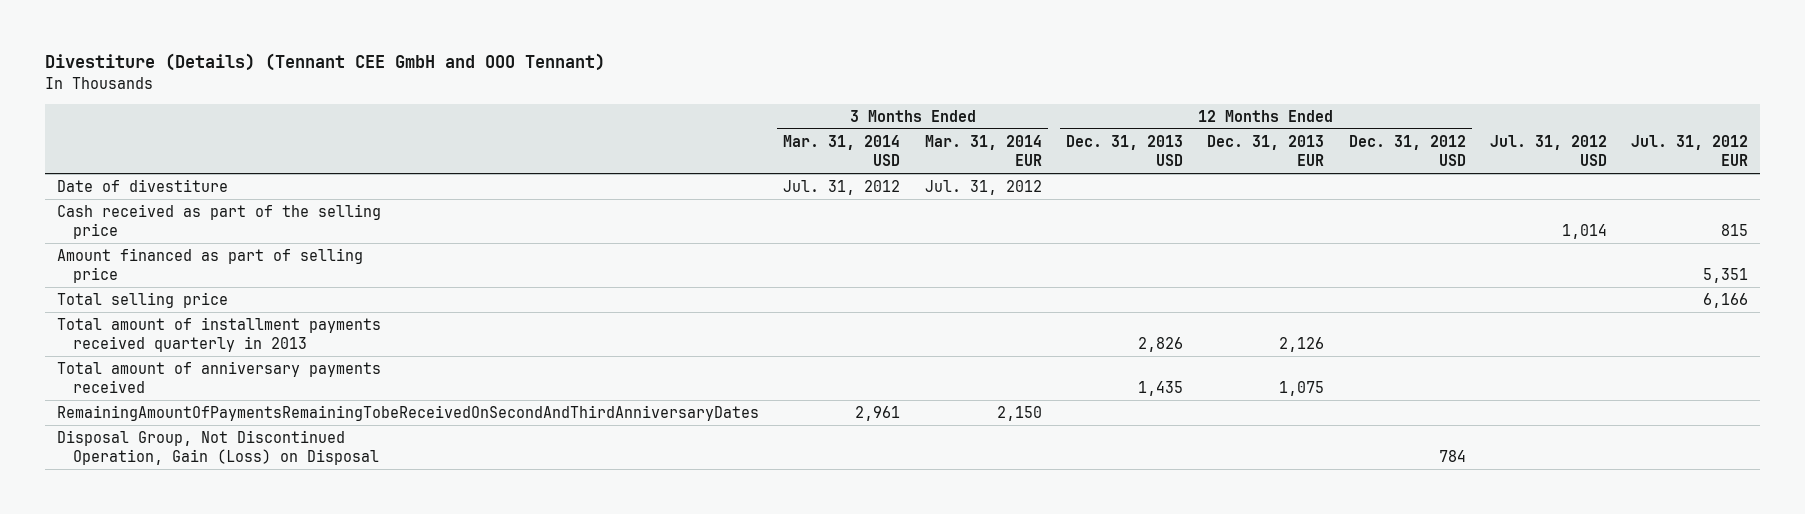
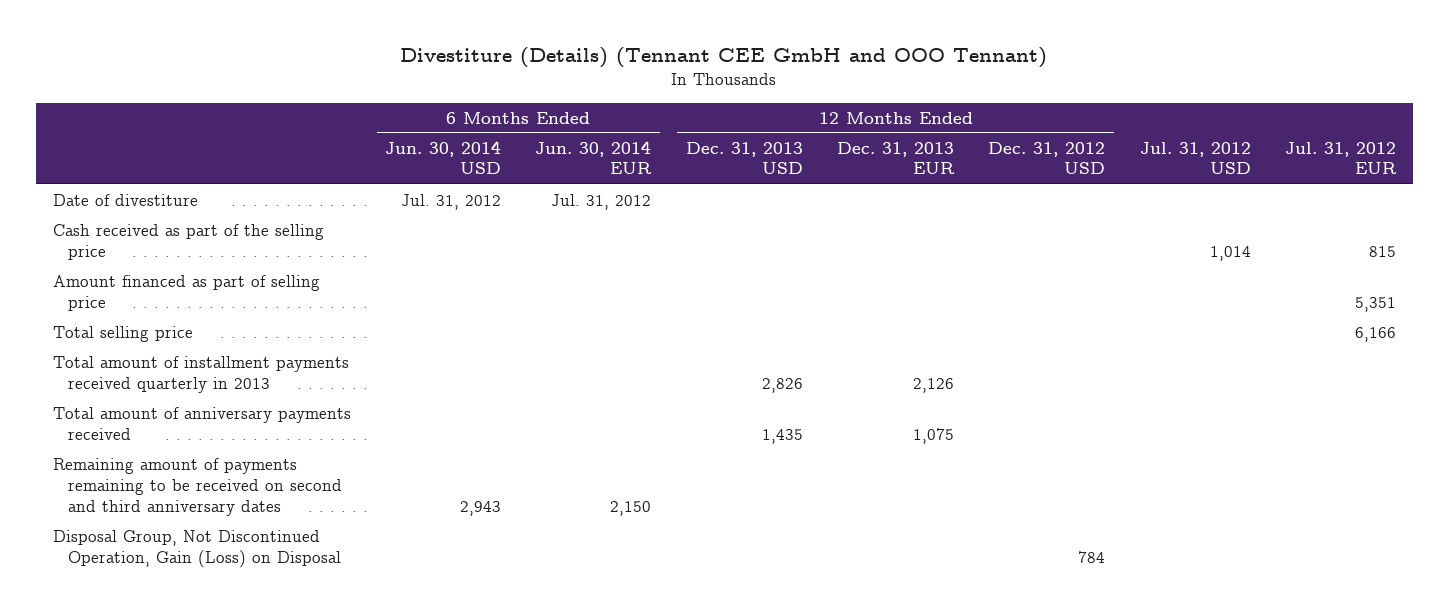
- | 3 Months Ended Mar. 31, 2014 USD | 3 Months Ended Mar. 31, 2014 EUR | 12 Months Ended Dec. 31, 2013 USD | 12 Months Ended Dec. 31, 2013 EUR | 12 Months Ended Dec. 31, 2012 USD | Jul. 31, 2012 USD | Jul. 31, 2012 EUR
+ | 6 Months Ended Jun. 30, 2014 USD | 6 Months Ended Jun. 30, 2014 EUR | 12 Months Ended Dec. 31, 2013 USD | 12 Months Ended Dec. 31, 2013 EUR | 12 Months Ended Dec. 31, 2012 USD | Jul. 31, 2012 USD | Jul. 31, 2012 EUR
- RemainingAmountOfPaymentsRemainingTobeReceivedOnSecondAndThirdAnniversaryDates | 2,961 | 2,150 | | | | |
+ Remaining amount of payments remaining to be received on second and third anniversary dates | 2,943 | 2,150 | | | | |

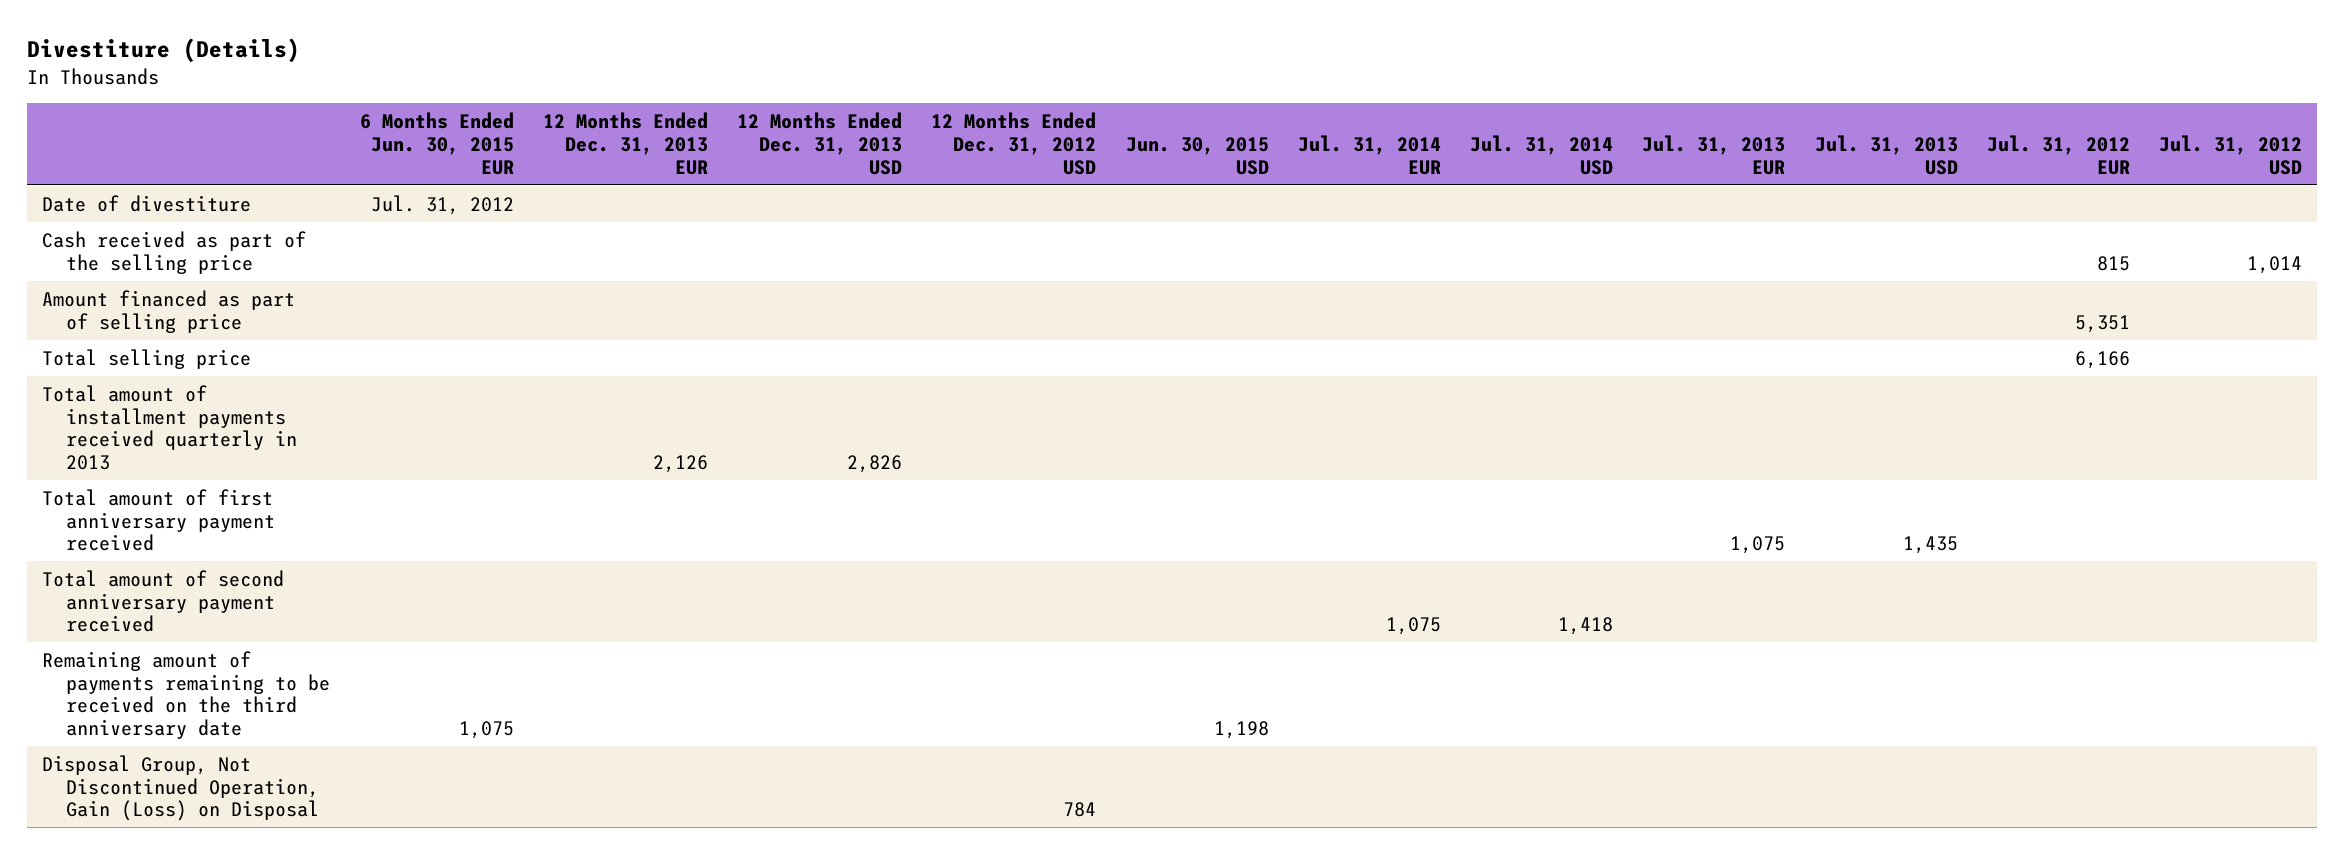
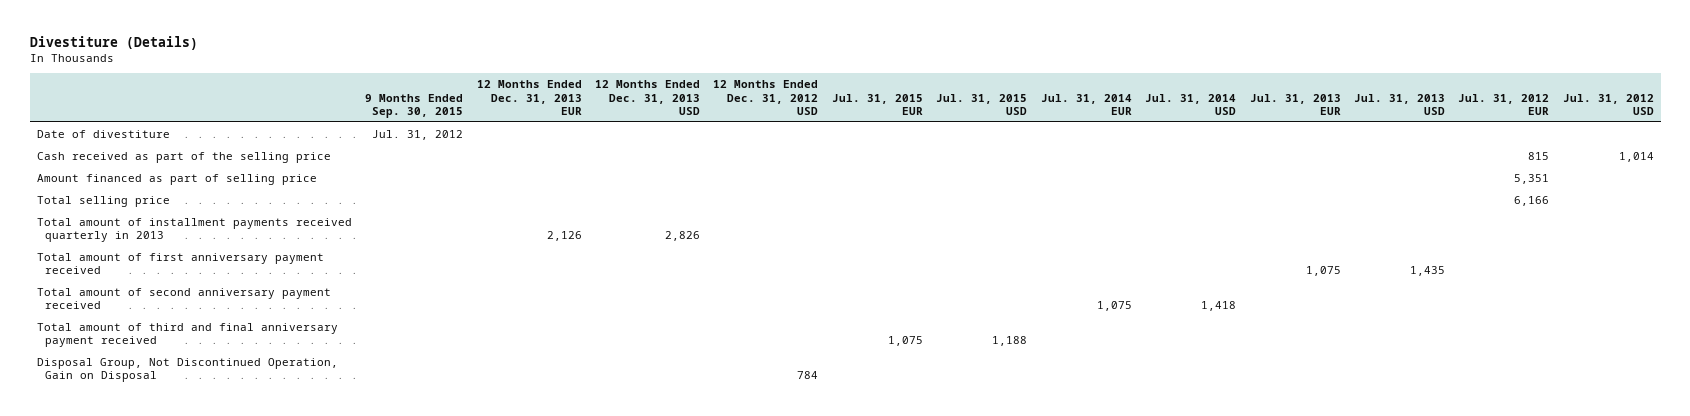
- | 6 Months Ended Jun. 30, 2015 EUR | 12 Months Ended Dec. 31, 2013 EUR | 12 Months Ended Dec. 31, 2013 USD | 12 Months Ended Dec. 31, 2012 USD | Jun. 30, 2015 USD | Jul. 31, 2014 EUR | Jul. 31, 2014 USD | Jul. 31, 2013 EUR | Jul. 31, 2013 USD | Jul. 31, 2012 EUR | Jul. 31, 2012 USD
+ | 9 Months Ended Sep. 30, 2015 | 12 Months Ended Dec. 31, 2013 EUR | 12 Months Ended Dec. 31, 2013 USD | 12 Months Ended Dec. 31, 2012 USD | Jul. 31, 2015 EUR | Jul. 31, 2015 USD | Jul. 31, 2014 EUR | Jul. 31, 2014 USD | Jul. 31, 2013 EUR | Jul. 31, 2013 USD | Jul. 31, 2012 EUR | Jul. 31, 2012 USD
- Remaining amount of payments remaining to be received on the third anniversary date | 1,075 | | | | 1,198 | | | | | |
- Disposal Group, Not Discontinued Operation, Gain (Loss) on Disposal | | | | 784 | | | | | | |
+ Total amount of third and final anniversary payment received | | | | | 1,075 | 1,188 | | | | | |
+ Disposal Group, Not Discontinued Operation, Gain on Disposal | | | | 784 | | | | | | | |

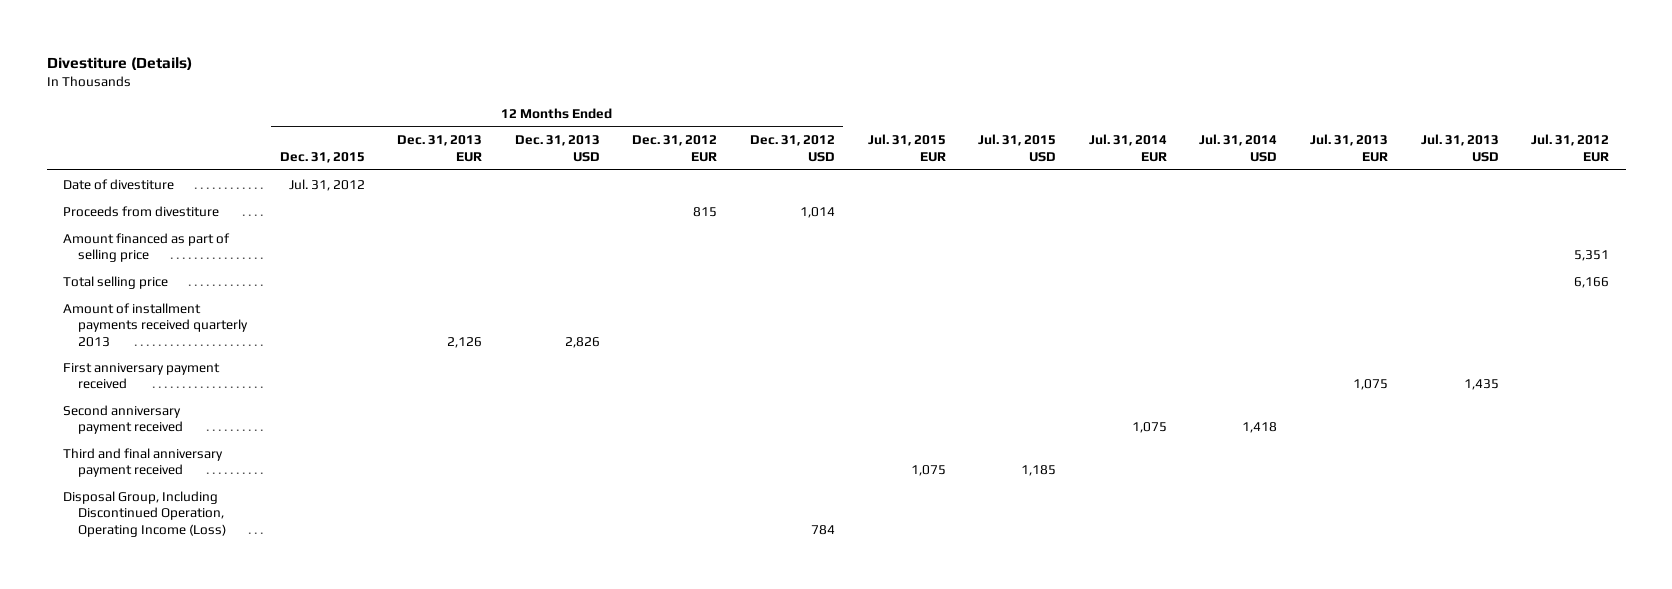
- | 9 Months Ended Sep. 30, 2015 | 12 Months Ended Dec. 31, 2013 EUR | 12 Months Ended Dec. 31, 2013 USD | 12 Months Ended Dec. 31, 2012 USD | Jul. 31, 2015 EUR | Jul. 31, 2015 USD | Jul. 31, 2014 EUR | Jul. 31, 2014 USD | Jul. 31, 2013 EUR | Jul. 31, 2013 USD | Jul. 31, 2012 EUR | Jul. 31, 2012 USD
+ | 12 Months Ended Dec. 31, 2015 | 12 Months Ended Dec. 31, 2013 EUR | 12 Months Ended Dec. 31, 2013 USD | 12 Months Ended Dec. 31, 2012 EUR | 12 Months Ended Dec. 31, 2012 USD | Jul. 31, 2015 EUR | Jul. 31, 2015 USD | Jul. 31, 2014 EUR | Jul. 31, 2014 USD | Jul. 31, 2013 EUR | Jul. 31, 2013 USD | Jul. 31, 2012 EUR
- Cash received as part of the selling price | | | | | | | | | | | 815 | 1,014
+ Proceeds from divestiture | | | | 815 | 1,014 | | | | | | |
- Total amount of installment payments received quarterly in 2013 | | 2,126 | 2,826 | | | | | | | | |
- Total amount of first anniversary payment received | | | | | | | | | 1,075 | 1,435 | |
- Total amount of second anniversary payment received | | | | | | | 1,075 | 1,418 | | | |
- Total amount of third and final anniversary payment received | | | | | 1,075 | 1,188 | | | | | |
- Disposal Group, Not Discontinued Operation, Gain on Disposal | | | | 784 | | | | | | | |
+ Amount of installment payments received quarterly 2013 | | 2,126 | 2,826 | | | | | | | | |
+ First anniversary payment received | | | | | | | | | | 1,075 | 1,435 |
+ Second anniversary payment received | | | | | | | | 1,075 | 1,418 | | |
+ Third and final anniversary payment received | | | | | | 1,075 | 1,185 | | | | |
+ Disposal Group, Including Discontinued Operation, Operating Income (Loss) | | | | | 784 | | | | | | |

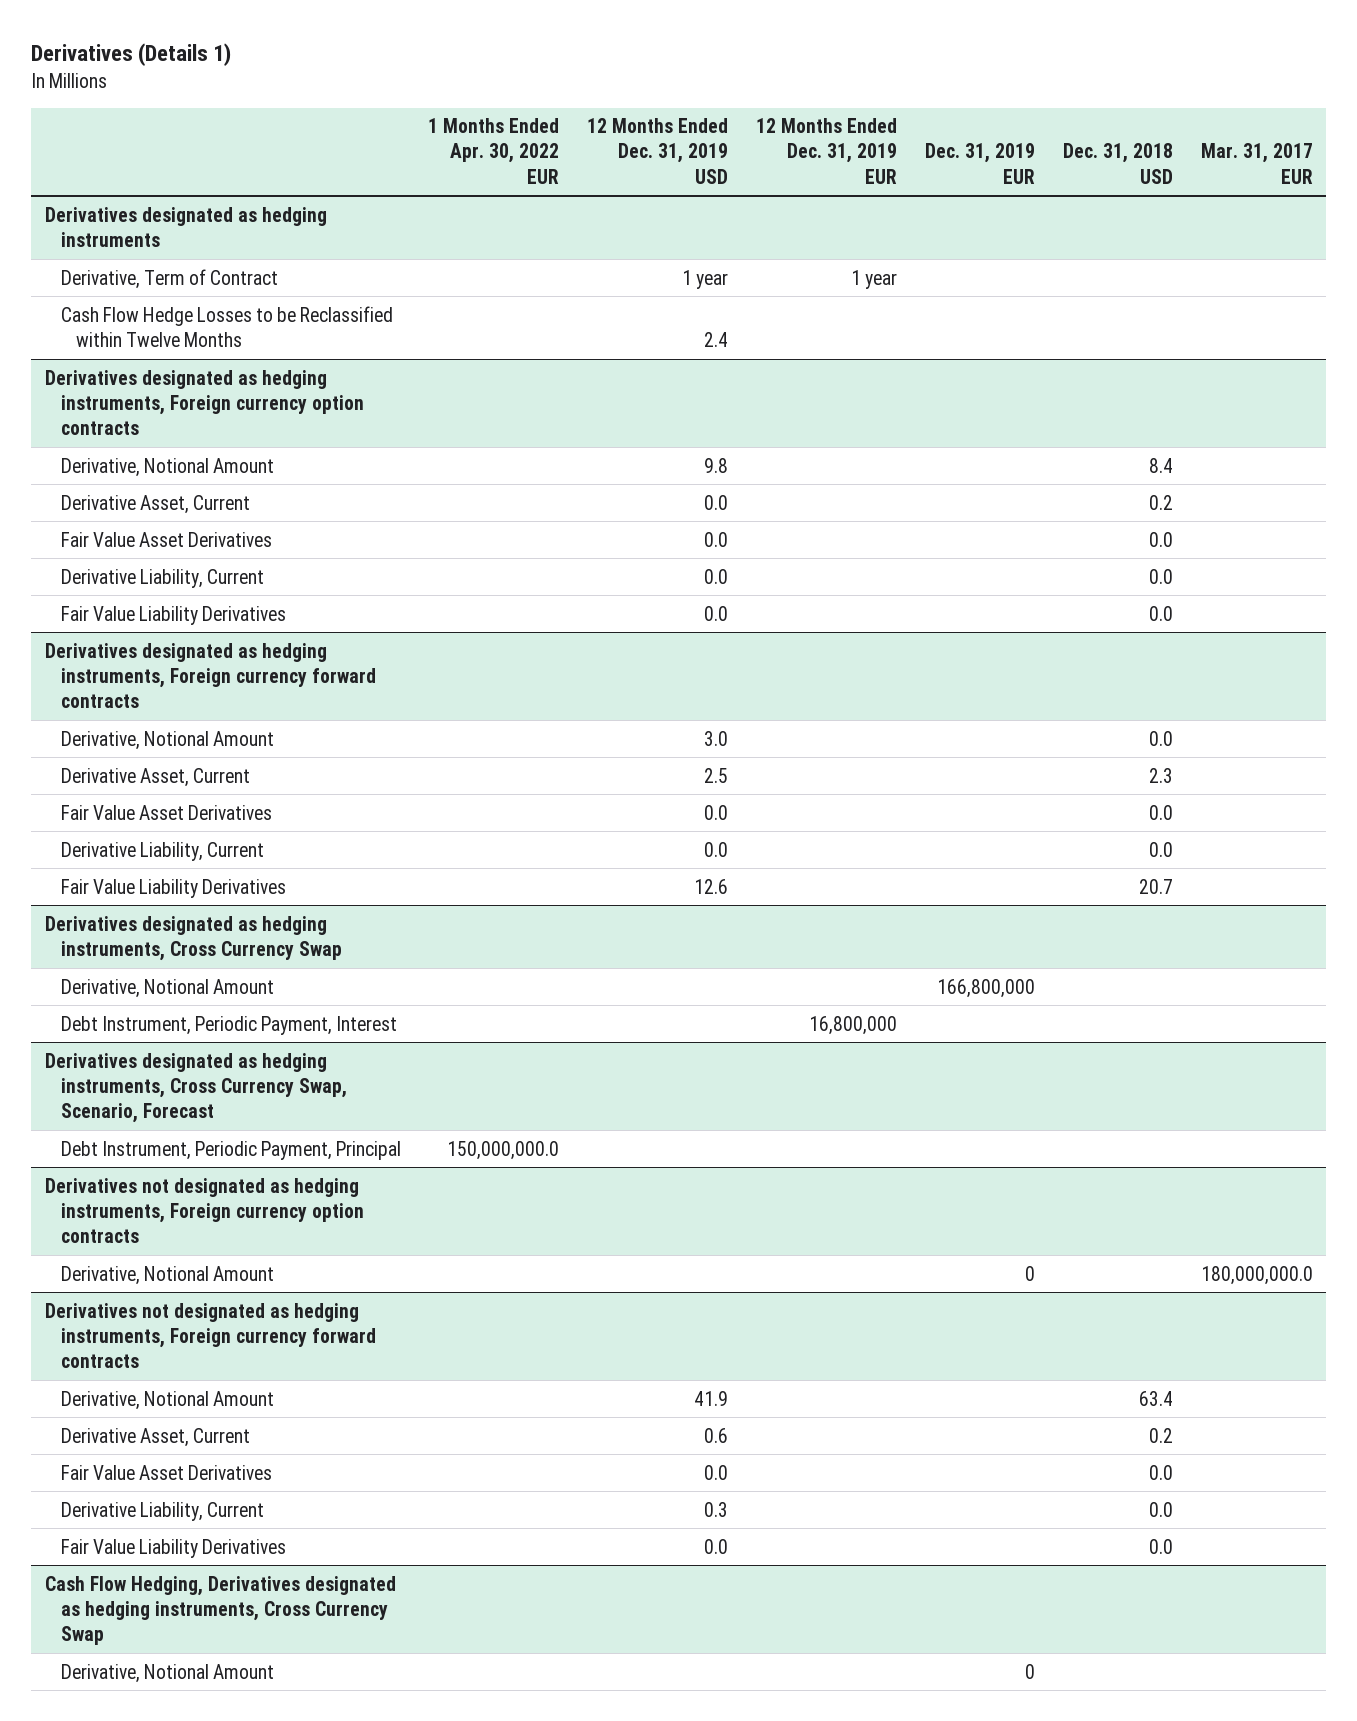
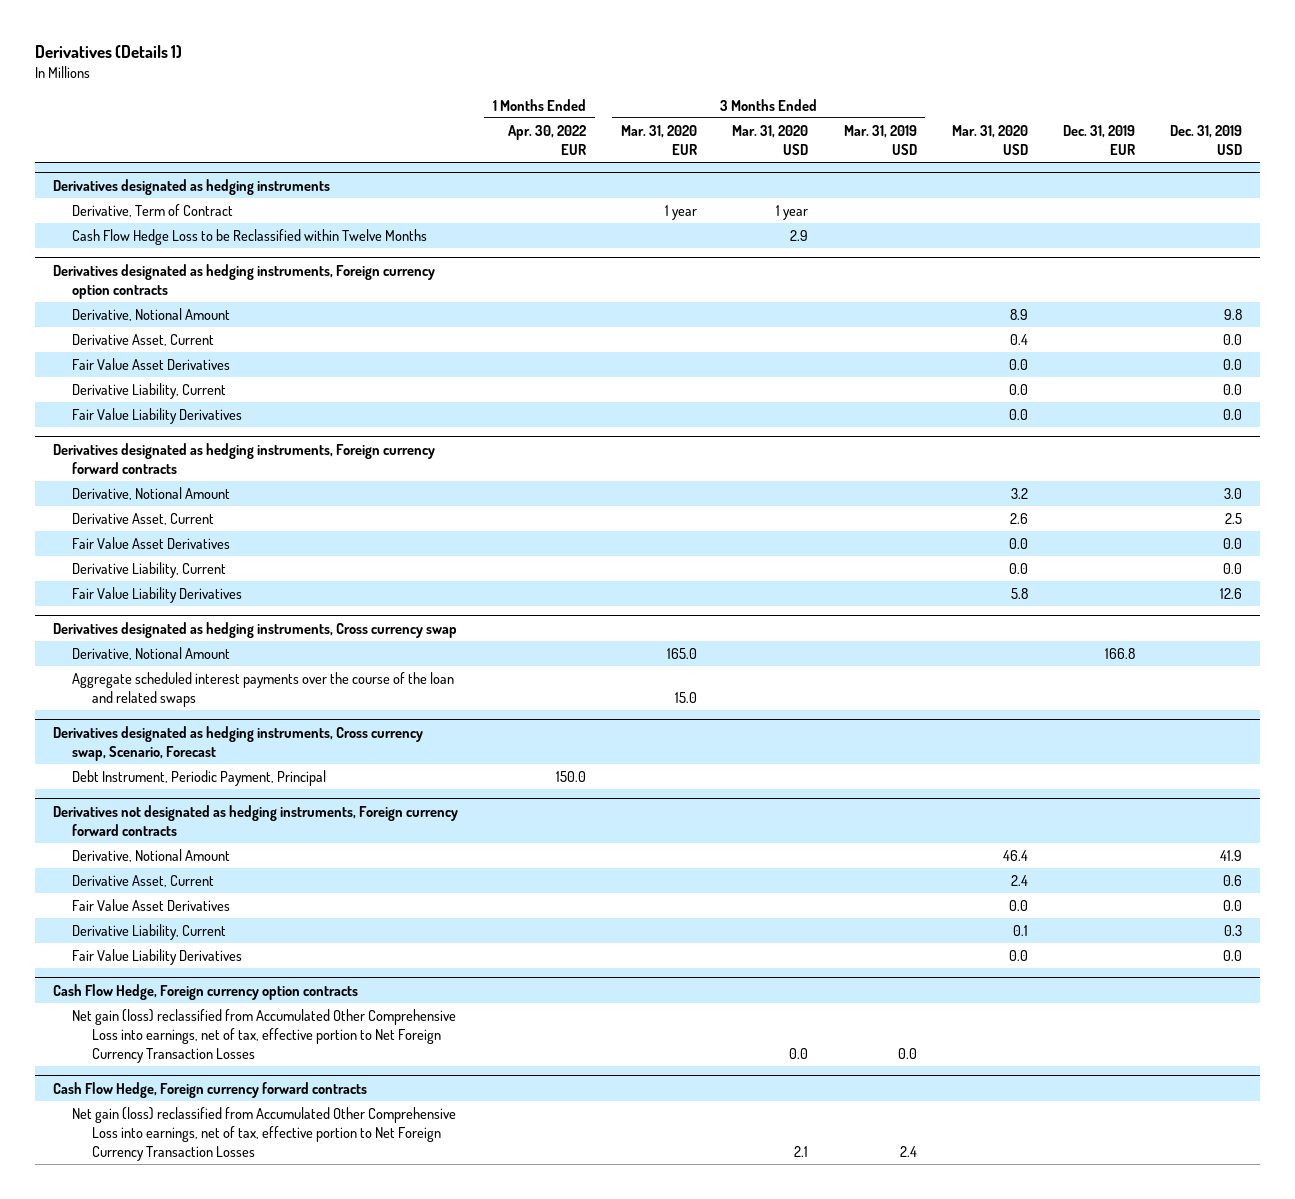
- | 1 Months Ended Apr. 30, 2022 EUR | 12 Months Ended Dec. 31, 2019 USD | 12 Months Ended Dec. 31, 2019 EUR | Dec. 31, 2019 EUR | Dec. 31, 2018 USD | Mar. 31, 2017 EUR
+ | 1 Months Ended Apr. 30, 2022 EUR | 3 Months Ended Mar. 31, 2020 EUR | 3 Months Ended Mar. 31, 2020 USD | 3 Months Ended Mar. 31, 2019 USD | Mar. 31, 2020 USD | Dec. 31, 2019 EUR | Dec. 31, 2019 USD
@ Derivatives designated as hedging instruments
- Cash Flow Hedge Losses to be Reclassified within Twelve Months | | 2.4 | | | |
+ Cash Flow Hedge Loss to be Reclassified within Twelve Months | | | 2.9 | | | |
- Derivatives designated as hedging instruments, Cross Currency Swap
- Derivative, Notional Amount | | | | 166,800,000 | |
- Debt Instrument, Periodic Payment, Interest | | | 16,800,000 | | |
- Derivatives designated as hedging instruments, Cross Currency Swap, Scenario, Forecast
- Debt Instrument, Periodic Payment, Principal | 150,000,000.0 | | | | |
- Derivatives not designated as hedging instruments, Foreign currency option contracts
- Derivative, Notional Amount | | | | 0 | | 180,000,000.0
+ Derivatives designated as hedging instruments, Cross currency swap
+ Derivative, Notional Amount | | 165.0 | | | | 166.8 |
+ Aggregate scheduled interest payments over the course of the loan and related swaps | | 15.0 | | | | |
+ Derivatives designated as hedging instruments, Cross currency swap, Scenario, Forecast
+ Debt Instrument, Periodic Payment, Principal | 150.0 | | | | | |
- Cash Flow Hedging, Derivatives designated as hedging instruments, Cross Currency Swap
- Derivative, Notional Amount | | | | 0 | |
+ Cash Flow Hedge, Foreign currency option contracts
+ Net gain (loss) reclassified from Accumulated Other Comprehensive Loss into earnings, net of tax, effective portion to Net Foreign Currency Transaction Losses | | | 0.0 | 0.0 | | |
+ Cash Flow Hedge, Foreign currency forward contracts
+ Net gain (loss) reclassified from Accumulated Other Comprehensive Loss into earnings, net of tax, effective portion to Net Foreign Currency Transaction Losses | | | 2.1 | 2.4 | | |

